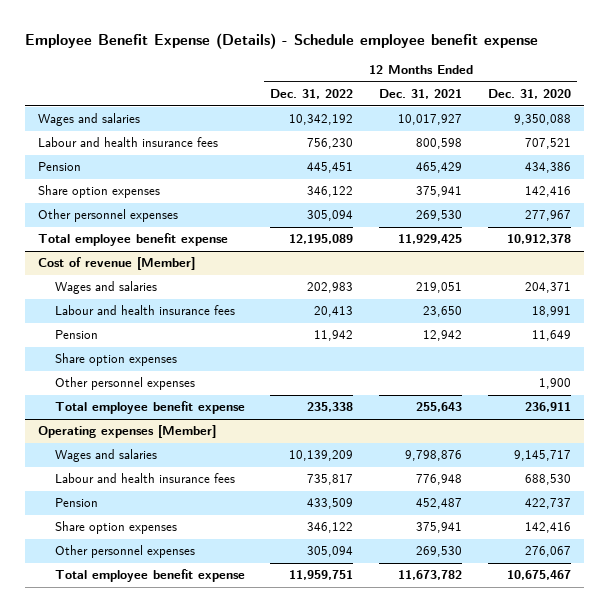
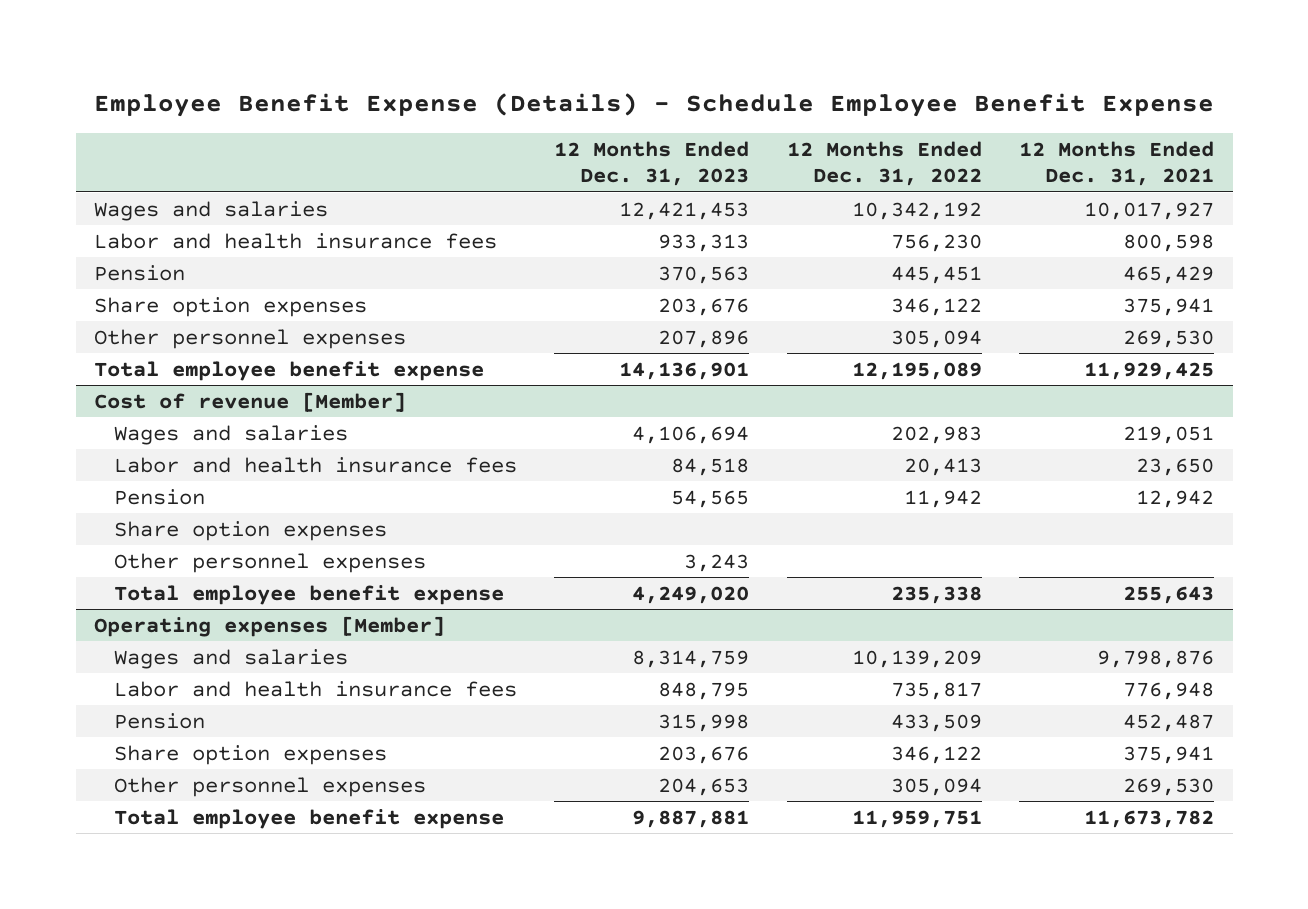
- Employee Benefit Expense (Details) - Schedule employee benefit expense
+ Employee Benefit Expense (Details) - Schedule Employee Benefit Expense
- | 12 Months Ended Dec. 31, 2022 | 12 Months Ended Dec. 31, 2021 | 12 Months Ended Dec. 31, 2020
+ | 12 Months Ended Dec. 31, 2023 | 12 Months Ended Dec. 31, 2022 | 12 Months Ended Dec. 31, 2021
- Labour and health insurance fees | 756,230 | 800,598 | 707,521
+ Labor and health insurance fees | 933,313 | 756,230 | 800,598
@ Cost of revenue [Member]
- Labour and health insurance fees | 20,413 | 23,650 | 18,991
+ Labor and health insurance fees | 84,518 | 20,413 | 23,650
@ Operating expenses [Member]
- Labour and health insurance fees | 735,817 | 776,948 | 688,530
+ Labor and health insurance fees | 848,795 | 735,817 | 776,948

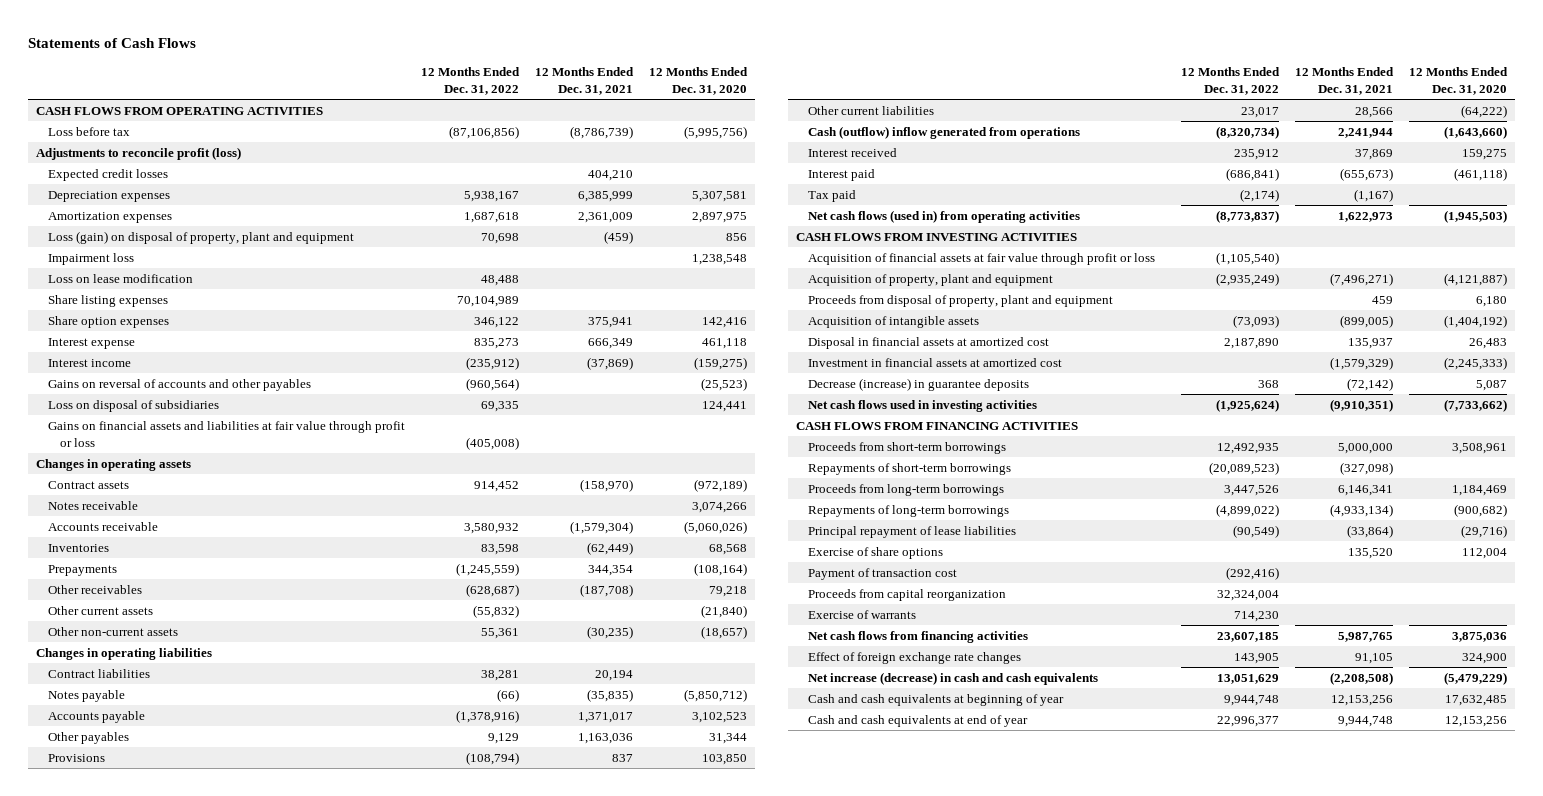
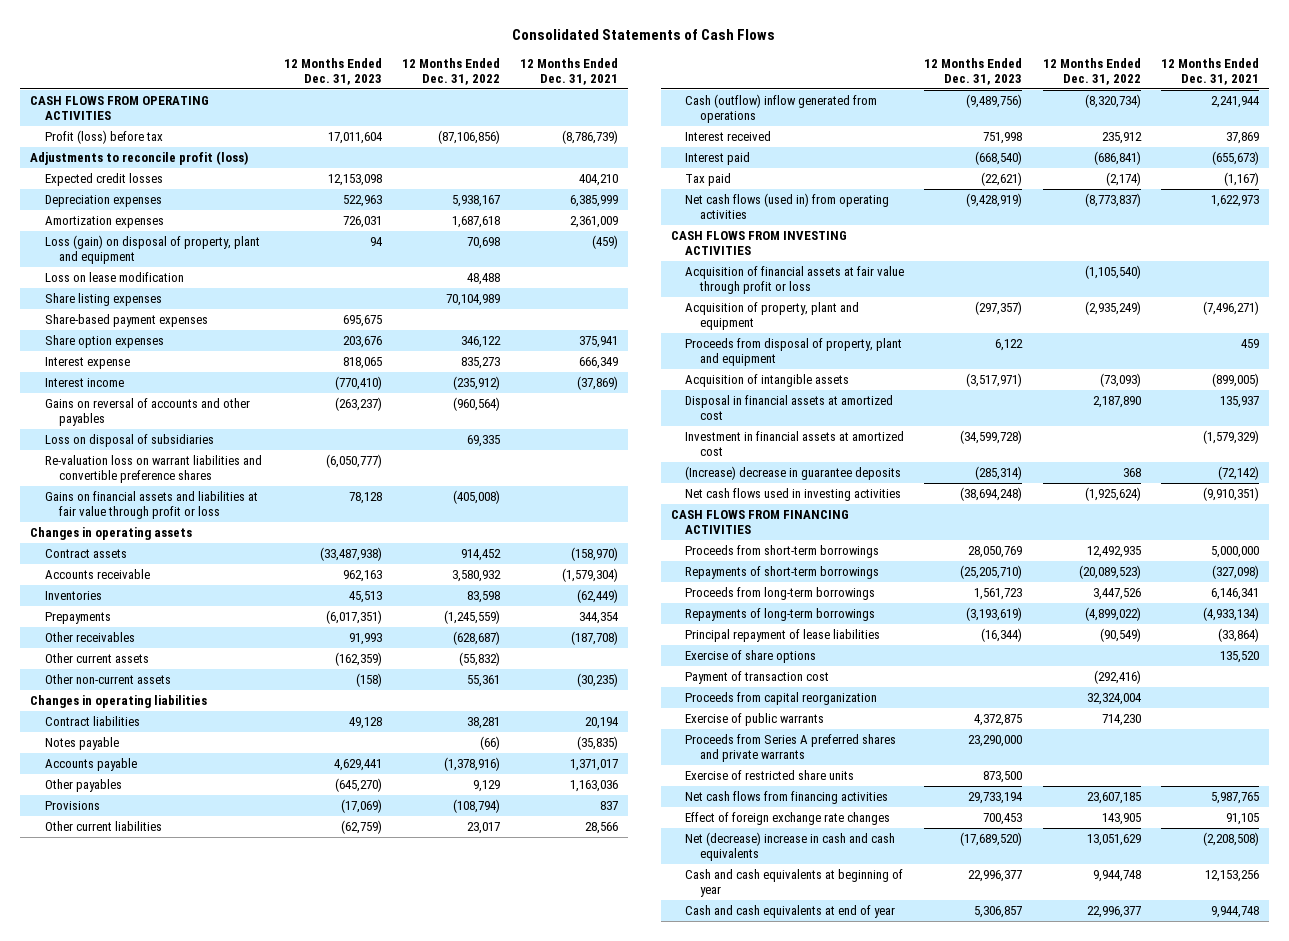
- Statements of Cash Flows
+ Consolidated Statements of Cash Flows
- | 12 Months Ended Dec. 31, 2022 | 12 Months Ended Dec. 31, 2021 | 12 Months Ended Dec. 31, 2020
+ | 12 Months Ended Dec. 31, 2023 | 12 Months Ended Dec. 31, 2022 | 12 Months Ended Dec. 31, 2021
- Loss before tax | (87,106,856) | (8,786,739) | (5,995,756)
+ Profit (loss) before tax | 17,011,604 | (87,106,856) | (8,786,739)
- Impairment loss | | | 1,238,548
+ Share-based payment expenses | 695,675 | |
+ Re-valuation loss on warrant liabilities and convertible preference shares | (6,050,777) | |
- Notes receivable | | | 3,074,266
- Decrease (increase) in guarantee deposits | 368 | (72,142) | 5,087
+ (Increase) decrease in guarantee deposits | (285,314) | 368 | (72,142)
- Exercise of warrants | 714,230 | |
+ Exercise of public warrants | 4,372,875 | 714,230 |
+ Proceeds from Series A preferred shares and private warrants | 23,290,000 | |
+ Exercise of restricted share units | 873,500 | |
- Net increase (decrease) in cash and cash equivalents | 13,051,629 | (2,208,508) | (5,479,229)
+ Net (decrease) increase in cash and cash equivalents | (17,689,520) | 13,051,629 | (2,208,508)

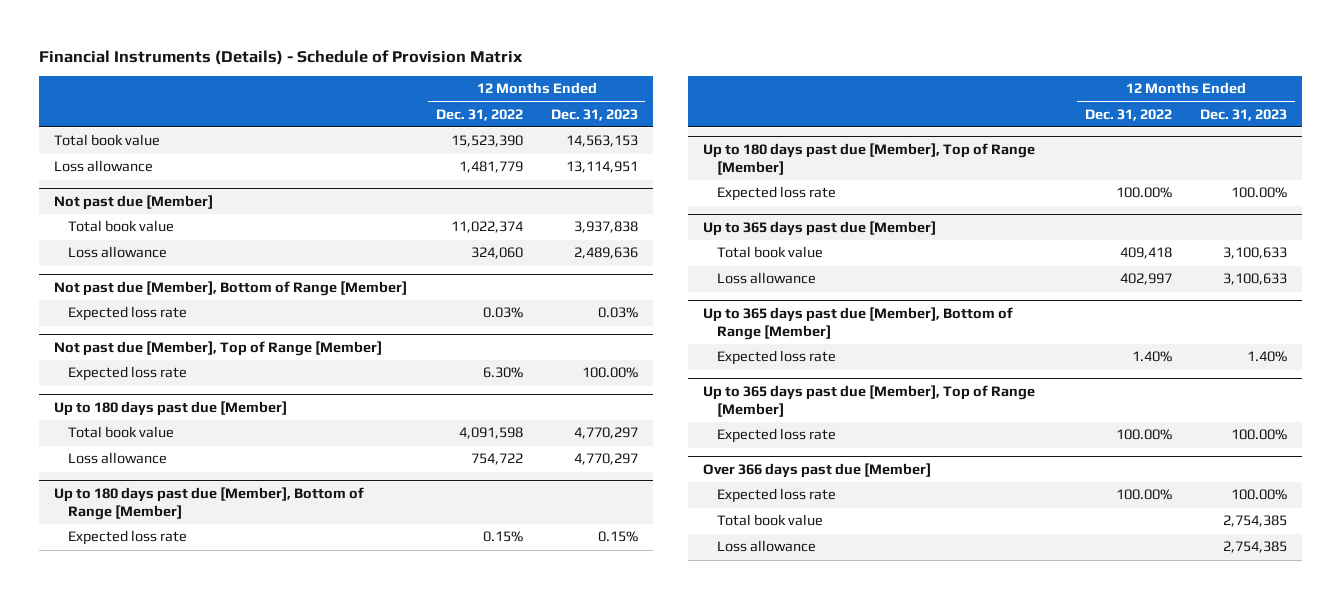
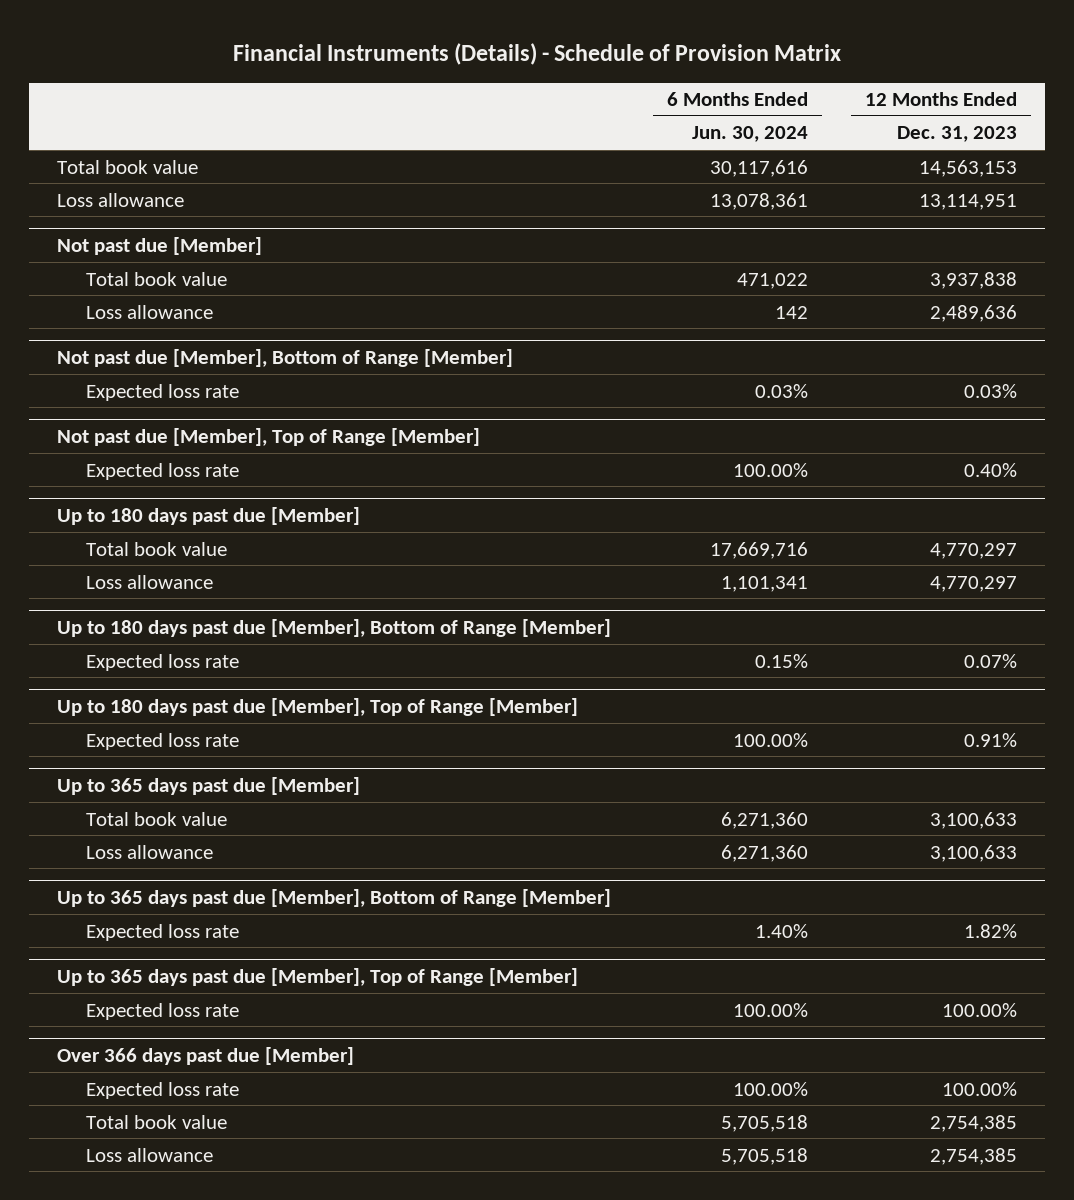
- | 12 Months Ended Dec. 31, 2022 | 12 Months Ended Dec. 31, 2023
+ | 6 Months Ended Jun. 30, 2024 | 12 Months Ended Dec. 31, 2023
@ Not past due [Member], Top of Range [Member]
- Expected loss rate | 6.30% | 100.00%
+ Expected loss rate | 100.00% | 0.40%
@ Up to 180 days past due [Member], Bottom of Range [Member]
- Expected loss rate | 0.15% | 0.15%
+ Expected loss rate | 0.15% | 0.07%
@ Up to 180 days past due [Member], Top of Range [Member]
- Expected loss rate | 100.00% | 100.00%
+ Expected loss rate | 100.00% | 0.91%
@ Up to 365 days past due [Member], Bottom of Range [Member]
- Expected loss rate | 1.40% | 1.40%
+ Expected loss rate | 1.40% | 1.82%

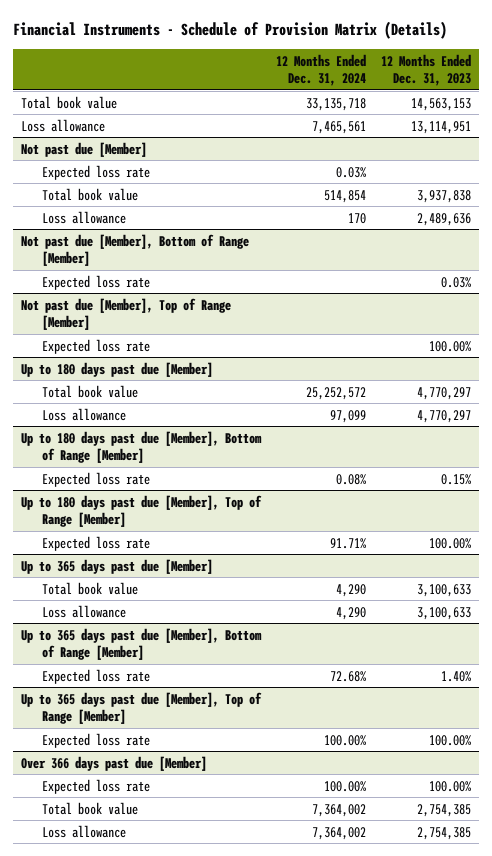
- Financial Instruments (Details) - Schedule of Provision Matrix
+ Financial Instruments - Schedule of Provision Matrix (Details)
- | 6 Months Ended Jun. 30, 2024 | 12 Months Ended Dec. 31, 2023
+ | 12 Months Ended Dec. 31, 2024 | 12 Months Ended Dec. 31, 2023
@ Not past due [Member]
+ Expected loss rate | 0.03% |
@ Not past due [Member], Top of Range [Member]
- Expected loss rate | 100.00% | 0.40%
+ Expected loss rate | | 100.00%
@ Up to 180 days past due [Member], Bottom of Range [Member]
- Expected loss rate | 0.15% | 0.07%
+ Expected loss rate | 0.08% | 0.15%
@ Up to 180 days past due [Member], Top of Range [Member]
- Expected loss rate | 100.00% | 0.91%
+ Expected loss rate | 91.71% | 100.00%
@ Up to 365 days past due [Member], Bottom of Range [Member]
- Expected loss rate | 1.40% | 1.82%
+ Expected loss rate | 72.68% | 1.40%

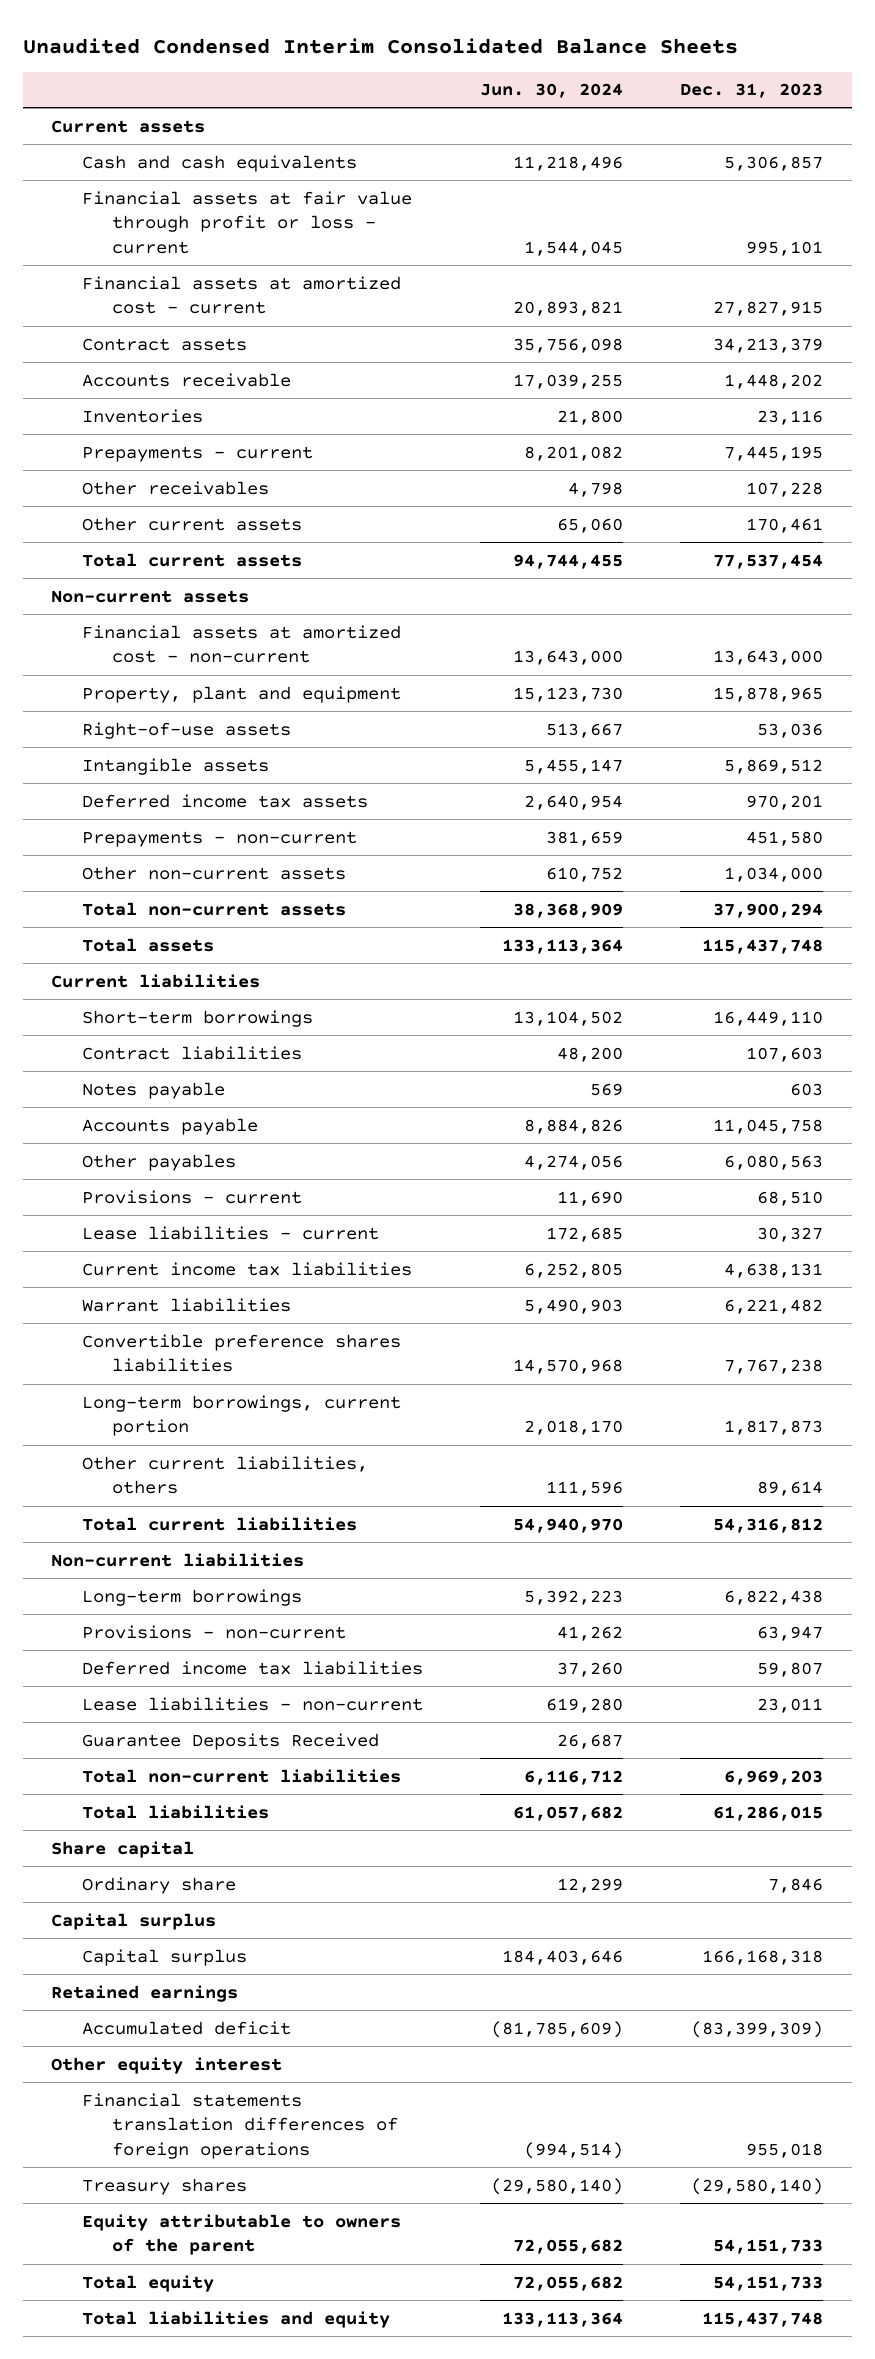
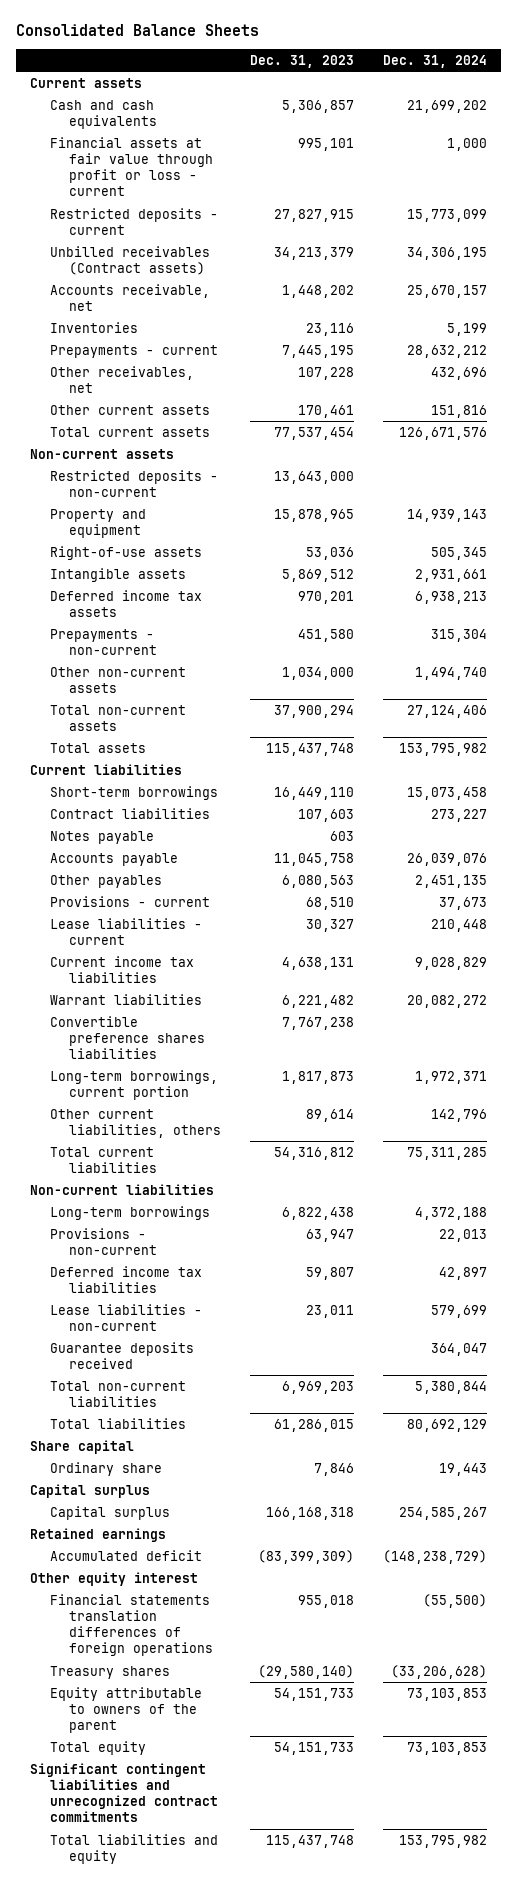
- Unaudited Condensed Interim Consolidated Balance Sheets
+ Consolidated Balance Sheets
- | Jun. 30, 2024 | Dec. 31, 2023
+ | Dec. 31, 2023 | Dec. 31, 2024
- Financial assets at amortized cost - current | 20,893,821 | 27,827,915
- Contract assets | 35,756,098 | 34,213,379
- Accounts receivable | 17,039,255 | 1,448,202
+ Restricted deposits - current | 27,827,915 | 15,773,099
+ Unbilled receivables (Contract assets) | 34,213,379 | 34,306,195
+ Accounts receivable, net | 1,448,202 | 25,670,157
- Other receivables | 4,798 | 107,228
+ Other receivables, net | 107,228 | 432,696
- Financial assets at amortized cost - non-current | 13,643,000 | 13,643,000
- Property, plant and equipment | 15,123,730 | 15,878,965
+ Restricted deposits - non-current | 13,643,000 |
+ Property and equipment | 15,878,965 | 14,939,143
- Guarantee Deposits Received | 26,687 |
+ Guarantee deposits received | | 364,047
+ Significant contingent liabilities and unrecognized contract commitments

